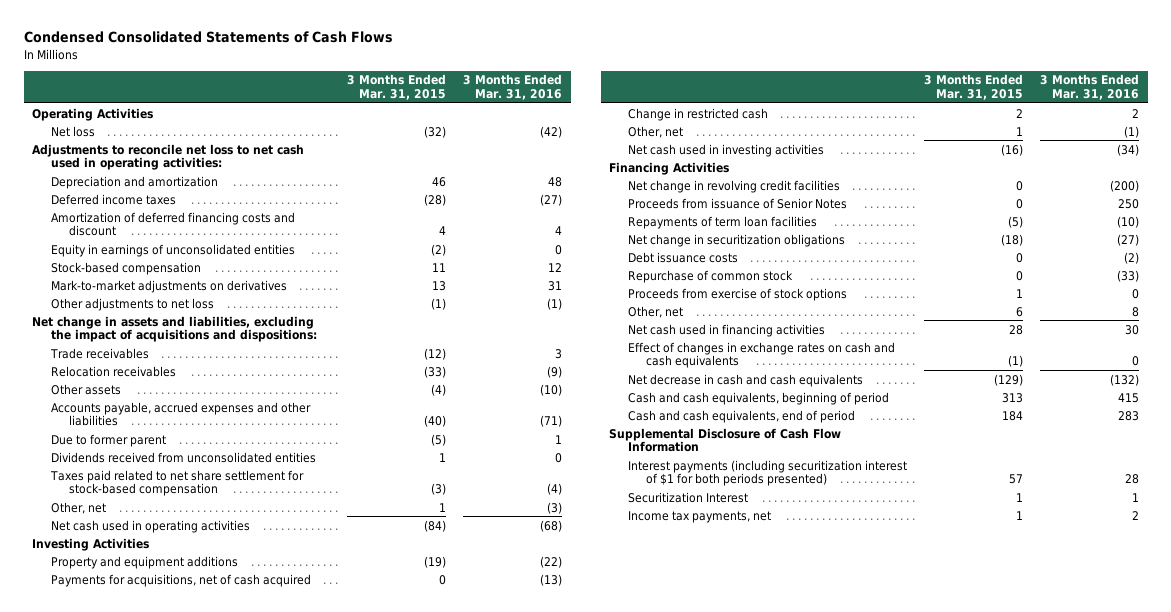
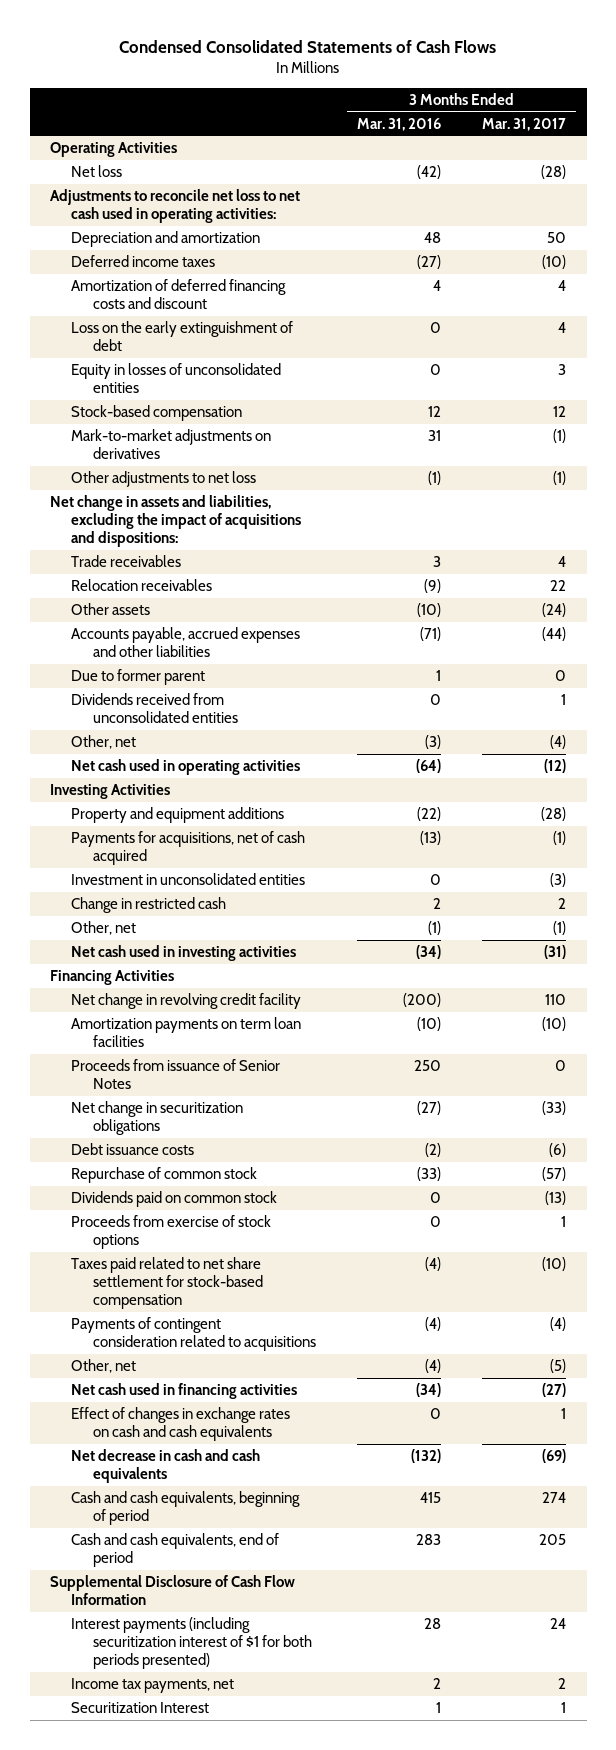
- | 3 Months Ended Mar. 31, 2015 | 3 Months Ended Mar. 31, 2016
+ | 3 Months Ended Mar. 31, 2016 | 3 Months Ended Mar. 31, 2017
- Equity in earnings of unconsolidated entities | (2) | 0
+ Loss on the early extinguishment of debt | 0 | 4
+ Equity in losses of unconsolidated entities | 0 | 3
- Net cash used in operating activities | (84) | (68)
+ Net cash used in operating activities | (64) | (12)
+ Investment in unconsolidated entities | 0 | (3)
- Net change in revolving credit facilities | 0 | (200)
+ Net change in revolving credit facility | (200) | 110
+ Amortization payments on term loan facilities | (10) | (10)
- Repayments of term loan facilities | (5) | (10)
+ Dividends paid on common stock | 0 | (13)
- Other, net | 6 | 8
- Net cash used in financing activities | 28 | 30
moved down: Taxes paid related to net share settlement for stock-based compensation | (4) | (10)
+ Payments of contingent consideration related to acquisitions | (4) | (4)
+ Other, net | (4) | (5)
+ Net cash used in financing activities | (34) | (27)
moved down: Securitization Interest | 1 | 1

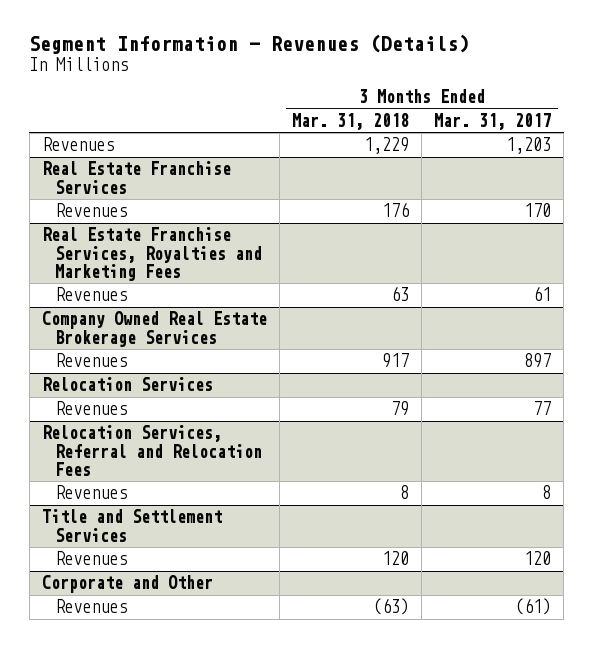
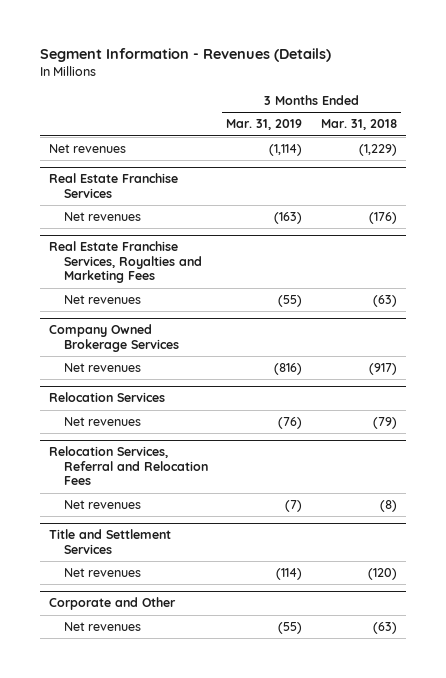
- | 3 Months Ended Mar. 31, 2018 | 3 Months Ended Mar. 31, 2017
+ | 3 Months Ended Mar. 31, 2019 | 3 Months Ended Mar. 31, 2018
- Revenues | 1,229 | 1,203
+ Net revenues | (1,114) | (1,229)
@ Real Estate Franchise Services
- Revenues | 176 | 170
+ Net revenues | (163) | (176)
@ Real Estate Franchise Services, Royalties and Marketing Fees
- Revenues | 63 | 61
- Company Owned Real Estate Brokerage Services
- Revenues | 917 | 897
@ Real Estate Franchise Services, Royalties and Marketing Fees
+ Net revenues | (55) | (63)
+ Company Owned Brokerage Services
+ Net revenues | (816) | (917)
@ Relocation Services
- Revenues | 79 | 77
+ Net revenues | (76) | (79)
@ Relocation Services, Referral and Relocation Fees
- Revenues | 8 | 8
+ Net revenues | (7) | (8)
@ Title and Settlement Services
- Revenues | 120 | 120
+ Net revenues | (114) | (120)
@ Corporate and Other
- Revenues | (63) | (61)
+ Net revenues | (55) | (63)

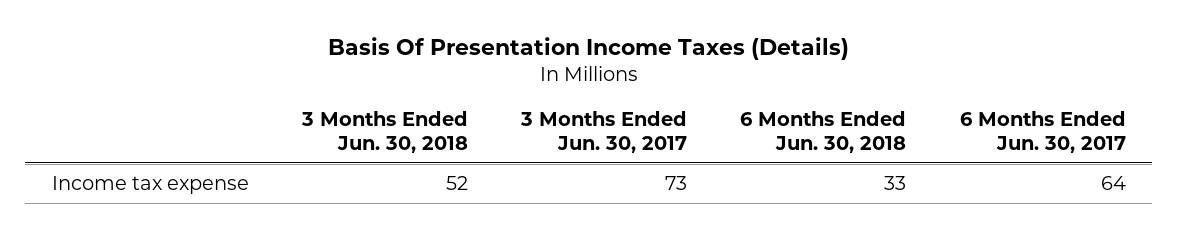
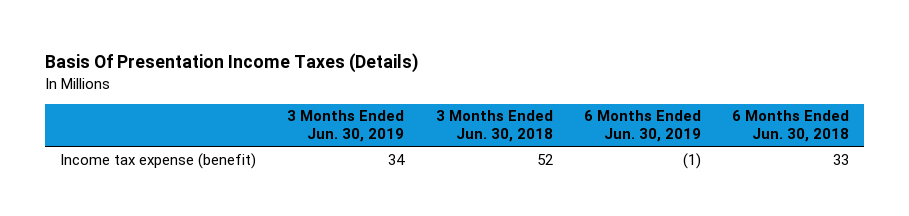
- | 3 Months Ended Jun. 30, 2018 | 3 Months Ended Jun. 30, 2017 | 6 Months Ended Jun. 30, 2018 | 6 Months Ended Jun. 30, 2017
+ | 3 Months Ended Jun. 30, 2019 | 3 Months Ended Jun. 30, 2018 | 6 Months Ended Jun. 30, 2019 | 6 Months Ended Jun. 30, 2018
- Income tax expense | 52 | 73 | 33 | 64
+ Income tax expense (benefit) | 34 | 52 | (1) | 33

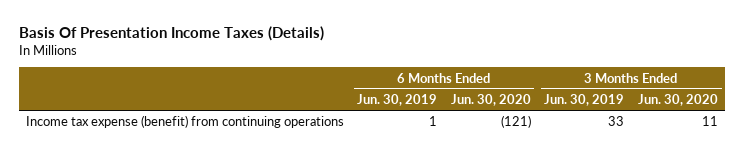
- | 3 Months Ended Jun. 30, 2019 | 3 Months Ended Jun. 30, 2018 | 6 Months Ended Jun. 30, 2019 | 6 Months Ended Jun. 30, 2018
+ | 6 Months Ended Jun. 30, 2019 | 6 Months Ended Jun. 30, 2020 | 3 Months Ended Jun. 30, 2019 | 3 Months Ended Jun. 30, 2020
- Income tax expense (benefit) | 34 | 52 | (1) | 33
+ Income tax expense (benefit) from continuing operations | 1 | (121) | 33 | 11

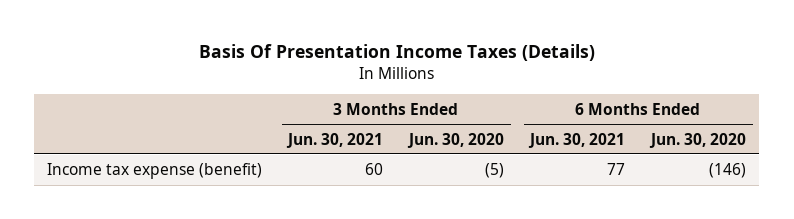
- | 6 Months Ended Jun. 30, 2019 | 6 Months Ended Jun. 30, 2020 | 3 Months Ended Jun. 30, 2019 | 3 Months Ended Jun. 30, 2020
+ | 3 Months Ended Jun. 30, 2021 | 3 Months Ended Jun. 30, 2020 | 6 Months Ended Jun. 30, 2021 | 6 Months Ended Jun. 30, 2020
- Income tax expense (benefit) from continuing operations | 1 | (121) | 33 | 11
+ Income tax expense (benefit) | 60 | (5) | 77 | (146)

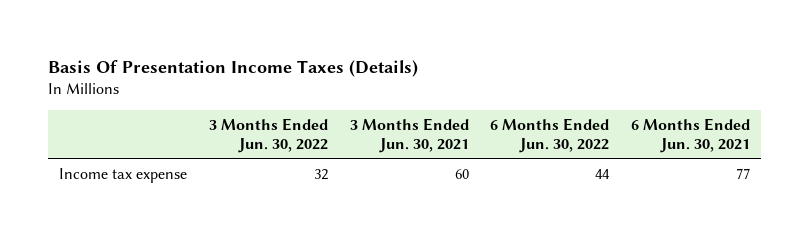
- | 3 Months Ended Jun. 30, 2021 | 3 Months Ended Jun. 30, 2020 | 6 Months Ended Jun. 30, 2021 | 6 Months Ended Jun. 30, 2020
+ | 3 Months Ended Jun. 30, 2022 | 3 Months Ended Jun. 30, 2021 | 6 Months Ended Jun. 30, 2022 | 6 Months Ended Jun. 30, 2021
- Income tax expense (benefit) | 60 | (5) | 77 | (146)
+ Income tax expense | 32 | 60 | 44 | 77

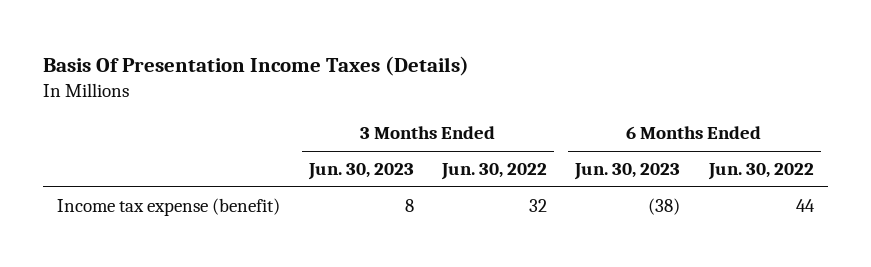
- | 3 Months Ended Jun. 30, 2022 | 3 Months Ended Jun. 30, 2021 | 6 Months Ended Jun. 30, 2022 | 6 Months Ended Jun. 30, 2021
+ | 3 Months Ended Jun. 30, 2023 | 3 Months Ended Jun. 30, 2022 | 6 Months Ended Jun. 30, 2023 | 6 Months Ended Jun. 30, 2022
- Income tax expense | 32 | 60 | 44 | 77
+ Income tax expense (benefit) | 8 | 32 | (38) | 44

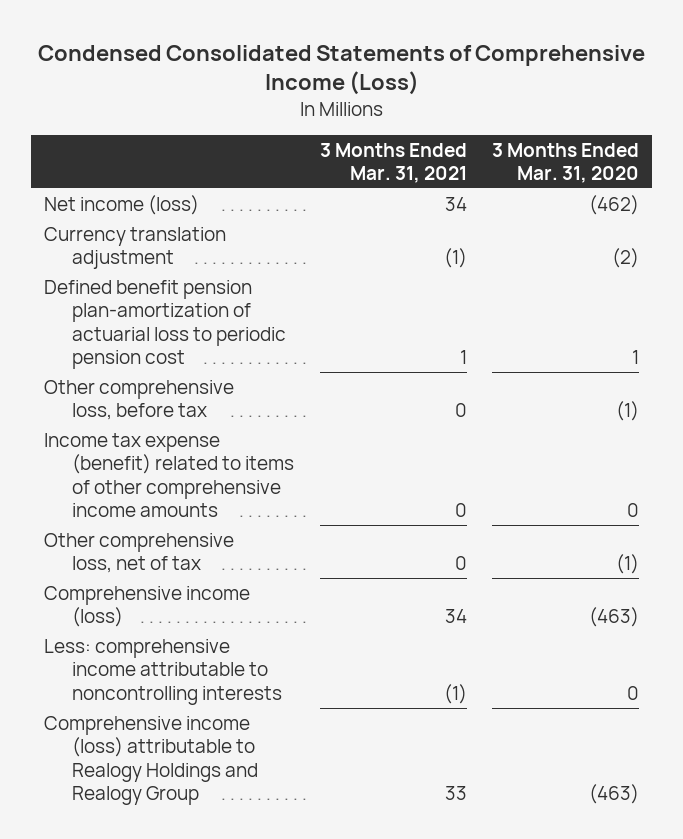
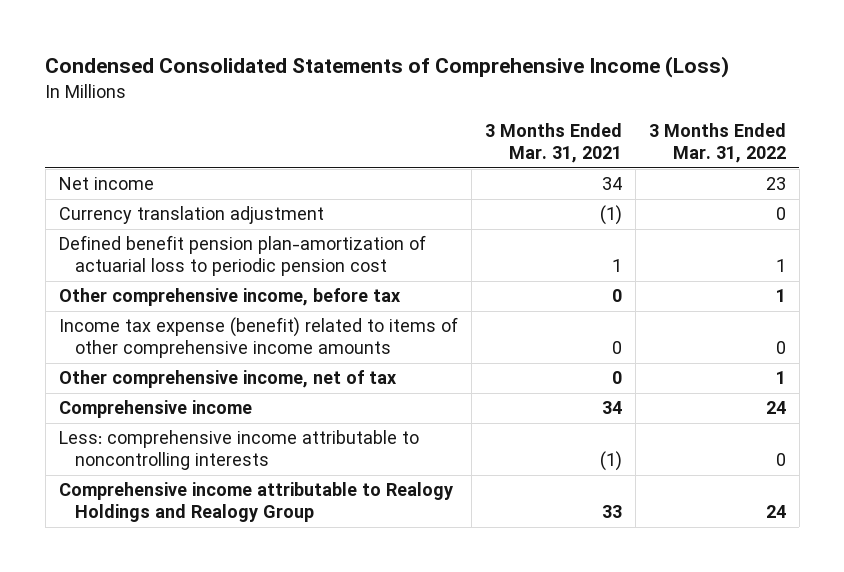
- | 3 Months Ended Mar. 31, 2021 | 3 Months Ended Mar. 31, 2020
+ | 3 Months Ended Mar. 31, 2021 | 3 Months Ended Mar. 31, 2022
- Net income (loss) | 34 | (462)
+ Net income | 34 | 23
- Other comprehensive loss, before tax | 0 | (1)
+ Other comprehensive income, before tax | 0 | 1
- Other comprehensive loss, net of tax | 0 | (1)
- Comprehensive income (loss) | 34 | (463)
+ Other comprehensive income, net of tax | 0 | 1
+ Comprehensive income | 34 | 24
- Comprehensive income (loss) attributable to Realogy Holdings and Realogy Group | 33 | (463)
+ Comprehensive income attributable to Realogy Holdings and Realogy Group | 33 | 24

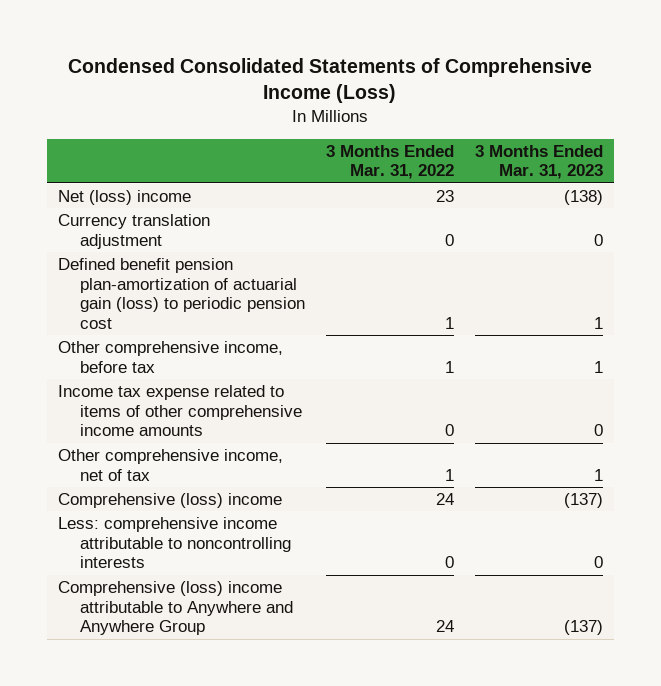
- | 3 Months Ended Mar. 31, 2021 | 3 Months Ended Mar. 31, 2022
+ | 3 Months Ended Mar. 31, 2022 | 3 Months Ended Mar. 31, 2023
- Net income | 34 | 23
+ Net (loss) income | 23 | (138)
- Defined benefit pension plan-amortization of actuarial loss to periodic pension cost | 1 | 1
+ Defined benefit pension plan-amortization of actuarial gain (loss) to periodic pension cost | 1 | 1
- Income tax expense (benefit) related to items of other comprehensive income amounts | 0 | 0
+ Income tax expense related to items of other comprehensive income amounts | 0 | 0
- Comprehensive income | 34 | 24
+ Comprehensive (loss) income | 24 | (137)
- Comprehensive income attributable to Realogy Holdings and Realogy Group | 33 | 24
+ Comprehensive (loss) income attributable to Anywhere and Anywhere Group | 24 | (137)

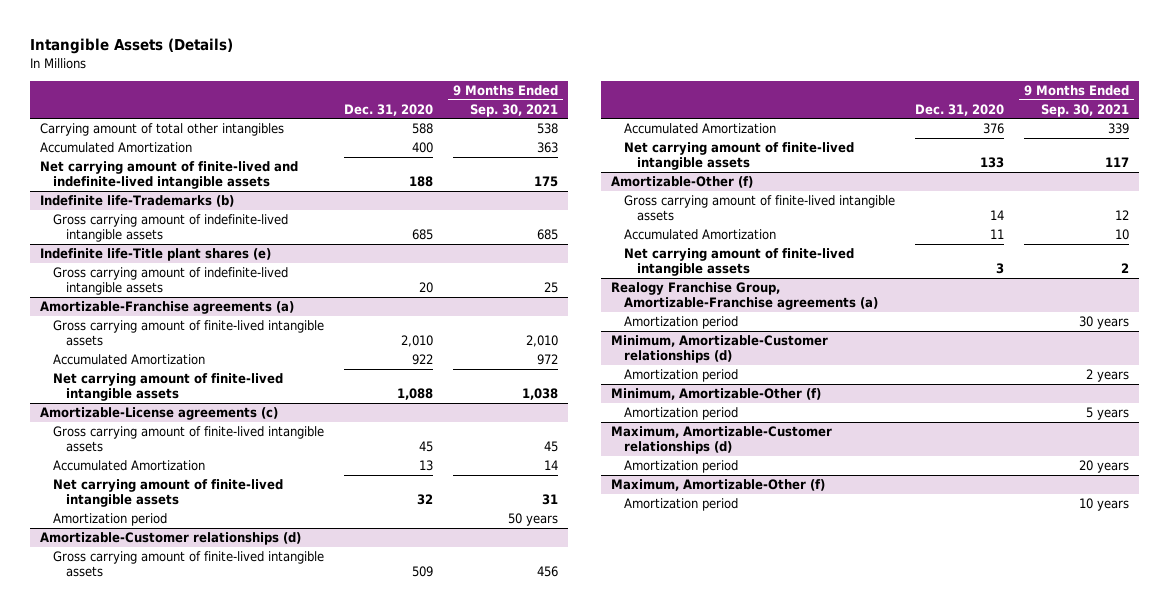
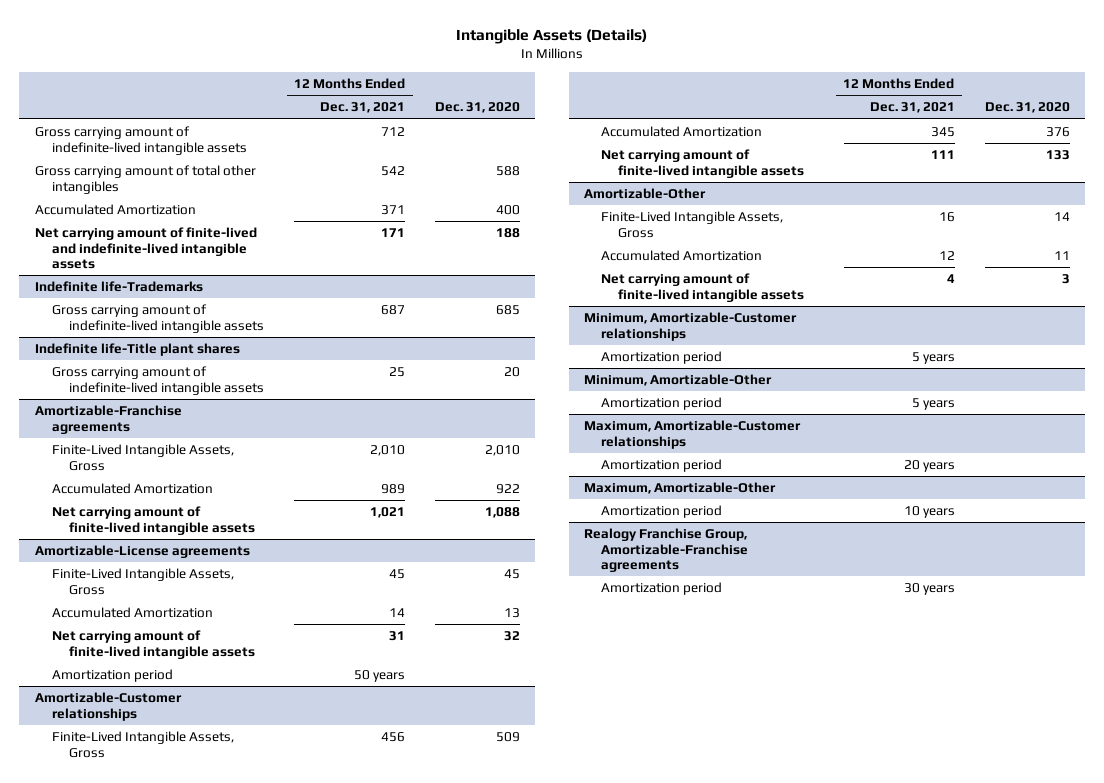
- | Dec. 31, 2020 | 9 Months Ended Sep. 30, 2021
+ | 12 Months Ended Dec. 31, 2021 | Dec. 31, 2020
- Carrying amount of total other intangibles | 588 | 538
+ Gross carrying amount of indefinite-lived intangible assets | 712 |
+ Gross carrying amount of total other intangibles | 542 | 588
- Indefinite life-Trademarks (b)
+ Indefinite life-Trademarks
- Indefinite life-Title plant shares (e)
+ Indefinite life-Title plant shares
- Amortizable-Franchise agreements (a)
- Gross carrying amount of finite-lived intangible assets | 2,010 | 2,010
+ Amortizable-Franchise agreements
+ Finite-Lived Intangible Assets, Gross | 2,010 | 2,010
- Amortizable-License agreements (c)
- Gross carrying amount of finite-lived intangible assets | 45 | 45
+ Amortizable-License agreements
+ Finite-Lived Intangible Assets, Gross | 45 | 45
- Amortizable-Customer relationships (d)
- Gross carrying amount of finite-lived intangible assets | 509 | 456
+ Amortizable-Customer relationships
+ Finite-Lived Intangible Assets, Gross | 456 | 509
- Amortizable-Other (f)
- Gross carrying amount of finite-lived intangible assets | 14 | 12
+ Amortizable-Other
+ Finite-Lived Intangible Assets, Gross | 16 | 14
- Realogy Franchise Group, Amortizable-Franchise agreements (a)
+ Minimum, Amortizable-Customer relationships
- Minimum, Amortizable-Customer relationships (d)
+ Minimum, Amortizable-Other
- Minimum, Amortizable-Other (f)
+ Maximum, Amortizable-Customer relationships
- Maximum, Amortizable-Customer relationships (d)
+ Maximum, Amortizable-Other
- Maximum, Amortizable-Other (f)
+ Realogy Franchise Group, Amortizable-Franchise agreements

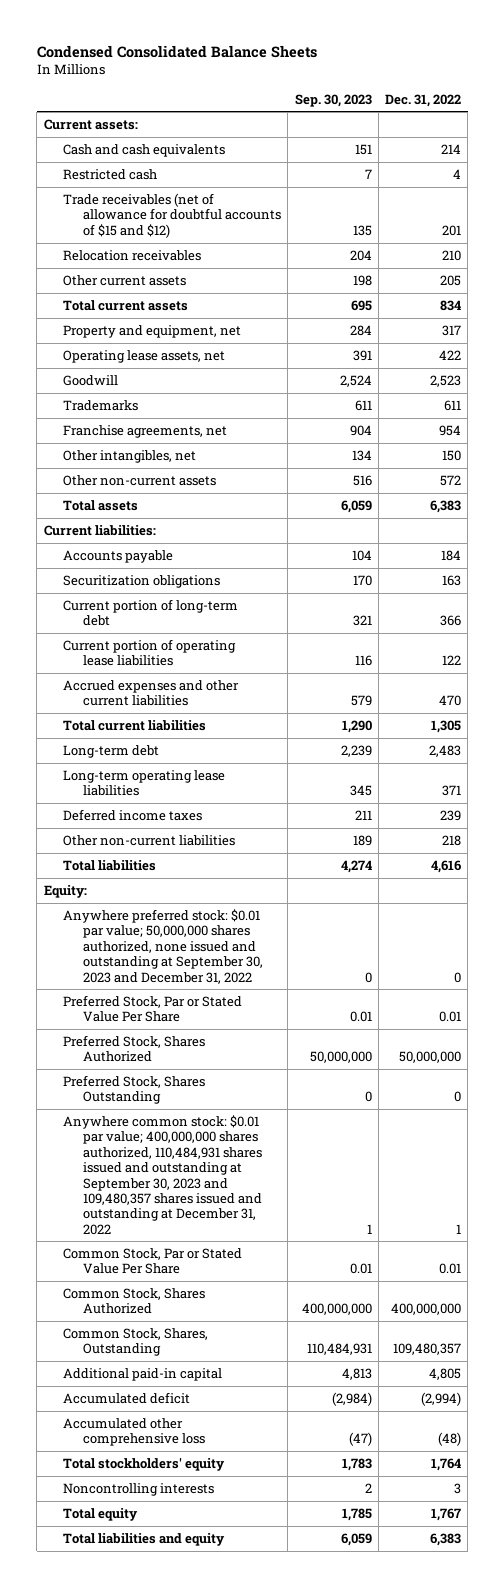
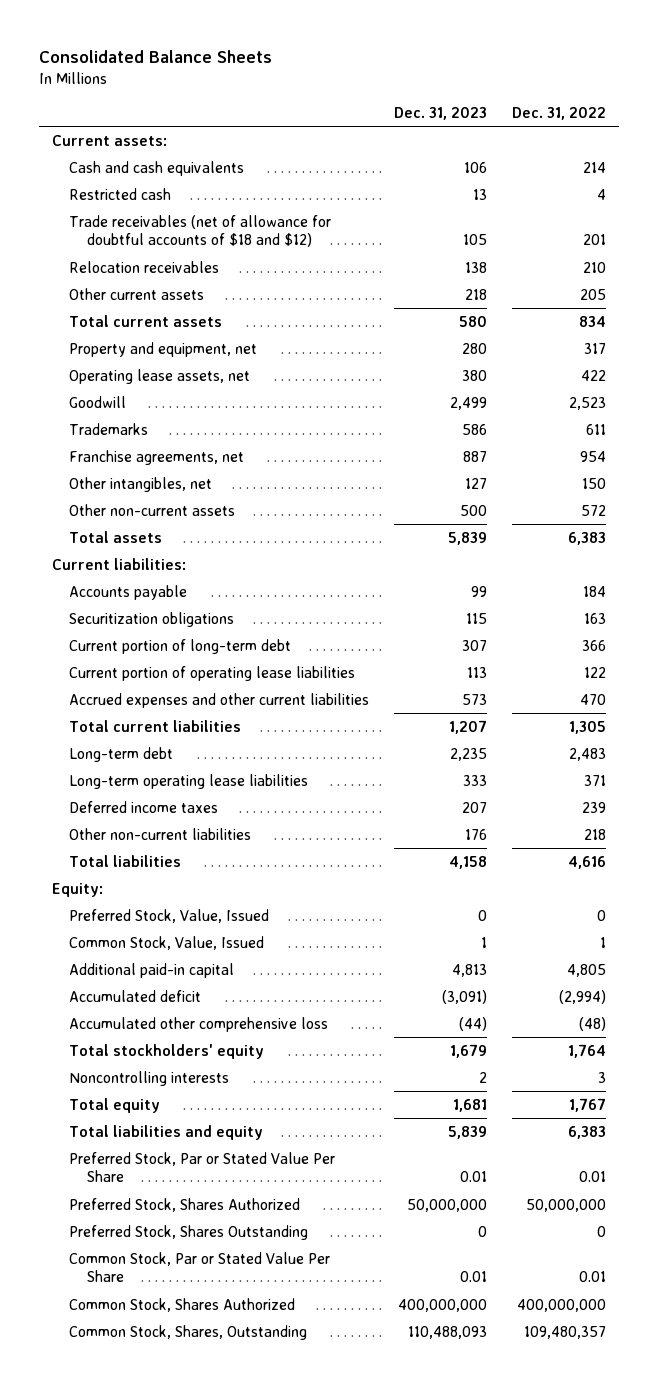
- Condensed Consolidated Balance Sheets
+ Consolidated Balance Sheets
- | Sep. 30, 2023 | Dec. 31, 2022
+ | Dec. 31, 2023 | Dec. 31, 2022
- Trade receivables (net of allowance for doubtful accounts of $15 and $12) | 135 | 201
+ Trade receivables (net of allowance for doubtful accounts of $18 and $12) | 105 | 201
- Anywhere preferred stock: $0.01 par value; 50,000,000 shares authorized, none issued and outstanding at September 30, 2023 and December 31, 2022 | 0 | 0
- Anywhere common stock: $0.01 par value; 400,000,000 shares authorized, 110,484,931 shares issued and outstanding at September 30, 2023 and 109,480,357 shares issued and outstanding at December 31, 2022 | 1 | 1
+ Preferred Stock, Value, Issued | 0 | 0
+ Common Stock, Value, Issued | 1 | 1
moved down: Preferred Stock, Par or Stated Value Per Share | 0.01 | 0.01
moved down: Preferred Stock, Shares Authorized | 50,000,000 | 50,000,000
moved down: Preferred Stock, Shares Outstanding | 0 | 0
moved down: Common Stock, Par or Stated Value Per Share | 0.01 | 0.01
moved down: Common Stock, Shares Authorized | 400,000,000 | 400,000,000
moved down: Common Stock, Shares, Outstanding | 110,488,093 | 109,480,357

